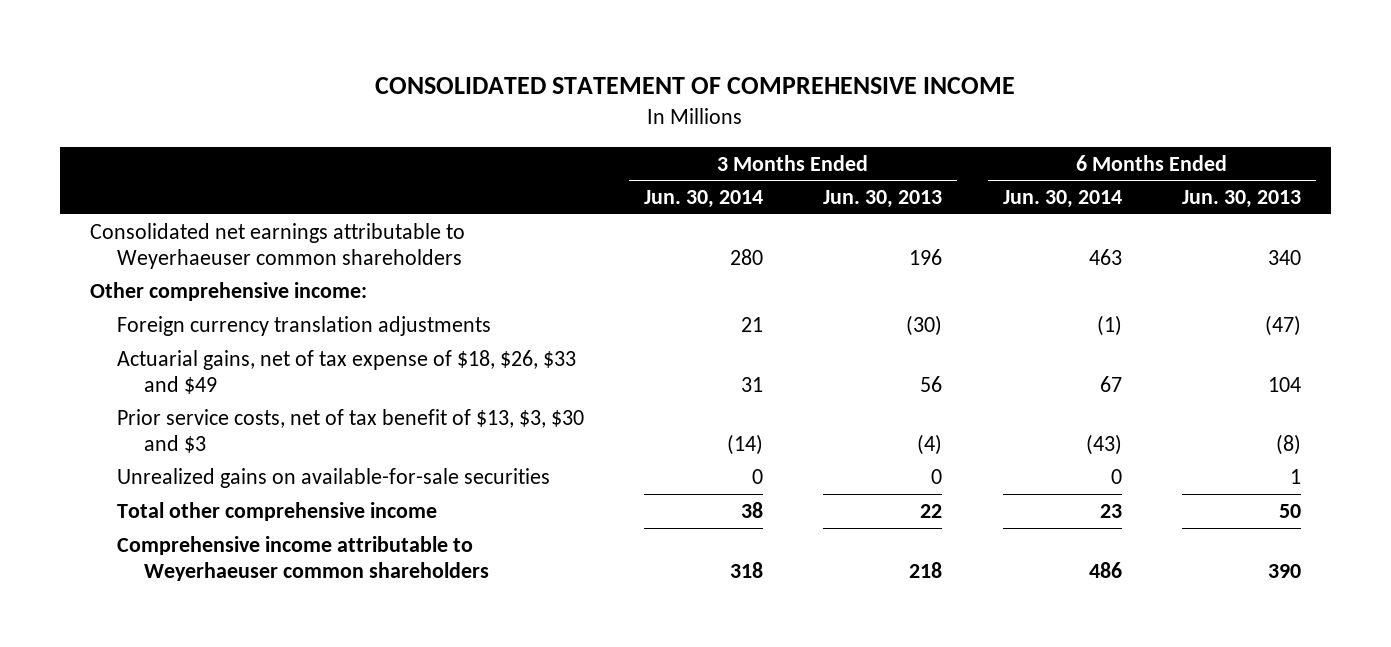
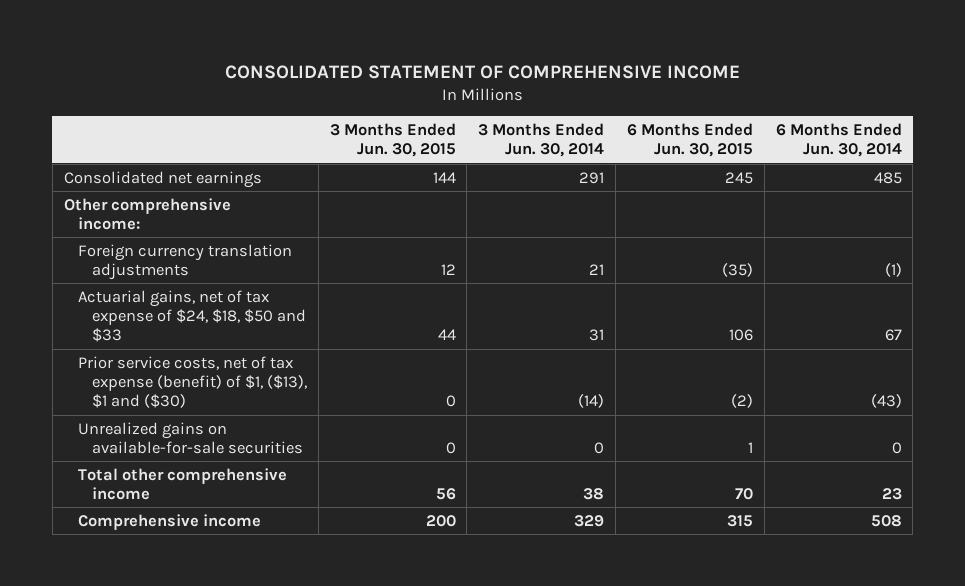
- | 3 Months Ended Jun. 30, 2014 | 3 Months Ended Jun. 30, 2013 | 6 Months Ended Jun. 30, 2014 | 6 Months Ended Jun. 30, 2013
+ | 3 Months Ended Jun. 30, 2015 | 3 Months Ended Jun. 30, 2014 | 6 Months Ended Jun. 30, 2015 | 6 Months Ended Jun. 30, 2014
- Consolidated net earnings attributable to Weyerhaeuser common shareholders | 280 | 196 | 463 | 340
+ Consolidated net earnings | 144 | 291 | 245 | 485
- Actuarial gains, net of tax expense of $18, $26, $33 and $49 | 31 | 56 | 67 | 104
- Prior service costs, net of tax benefit of $13, $3, $30 and $3 | (14) | (4) | (43) | (8)
+ Actuarial gains, net of tax expense of $24, $18, $50 and $33 | 44 | 31 | 106 | 67
+ Prior service costs, net of tax expense (benefit) of $1, ($13), $1 and ($30) | 0 | (14) | (2) | (43)
- Comprehensive income attributable to Weyerhaeuser common shareholders | 318 | 218 | 486 | 390
+ Comprehensive income | 200 | 329 | 315 | 508

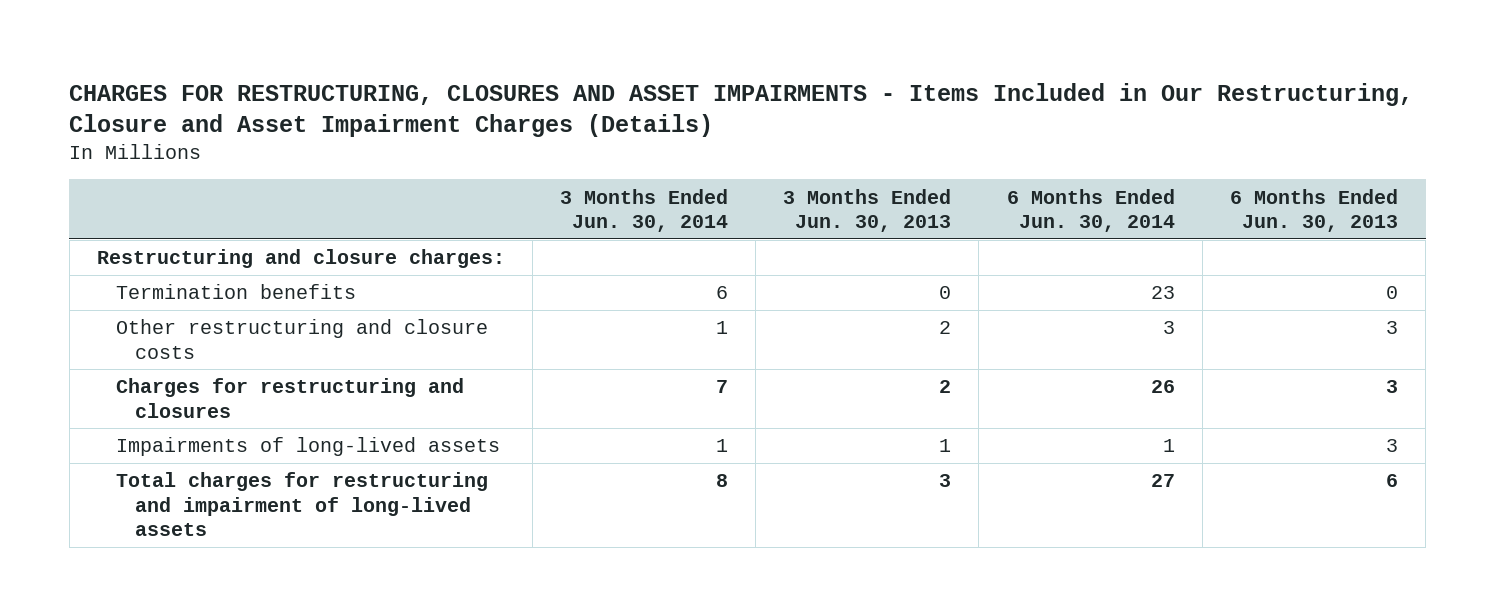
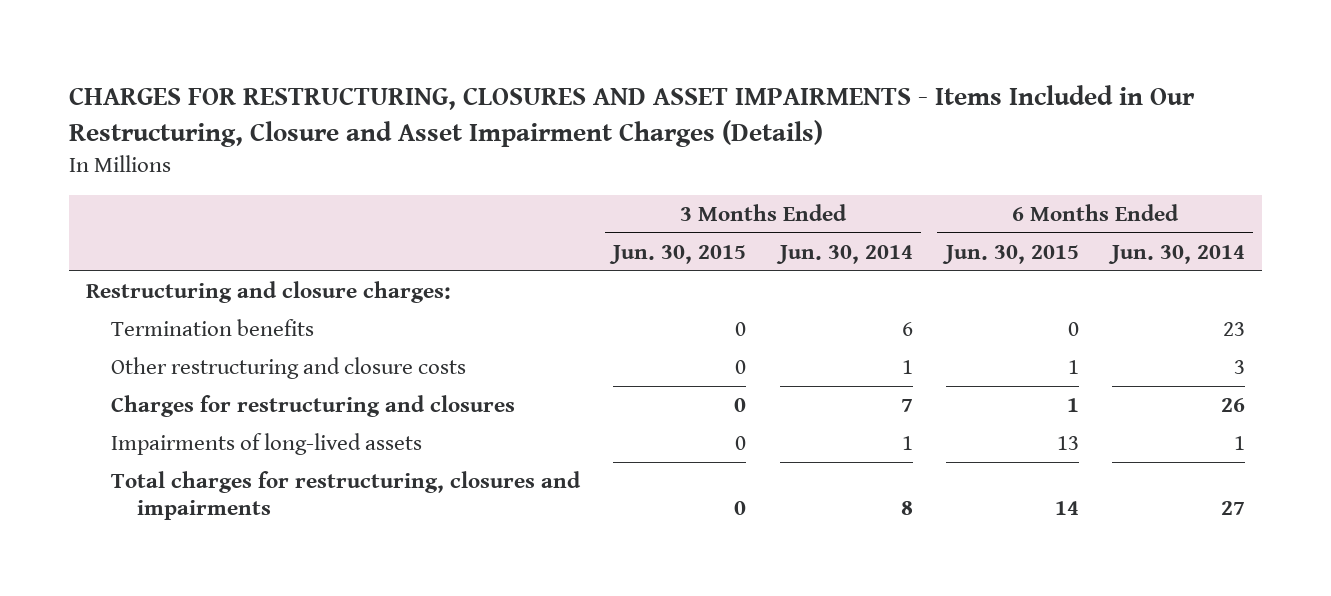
- | 3 Months Ended Jun. 30, 2014 | 3 Months Ended Jun. 30, 2013 | 6 Months Ended Jun. 30, 2014 | 6 Months Ended Jun. 30, 2013
+ | 3 Months Ended Jun. 30, 2015 | 3 Months Ended Jun. 30, 2014 | 6 Months Ended Jun. 30, 2015 | 6 Months Ended Jun. 30, 2014
- Total charges for restructuring and impairment of long-lived assets | 8 | 3 | 27 | 6
+ Total charges for restructuring, closures and impairments | 0 | 8 | 14 | 27

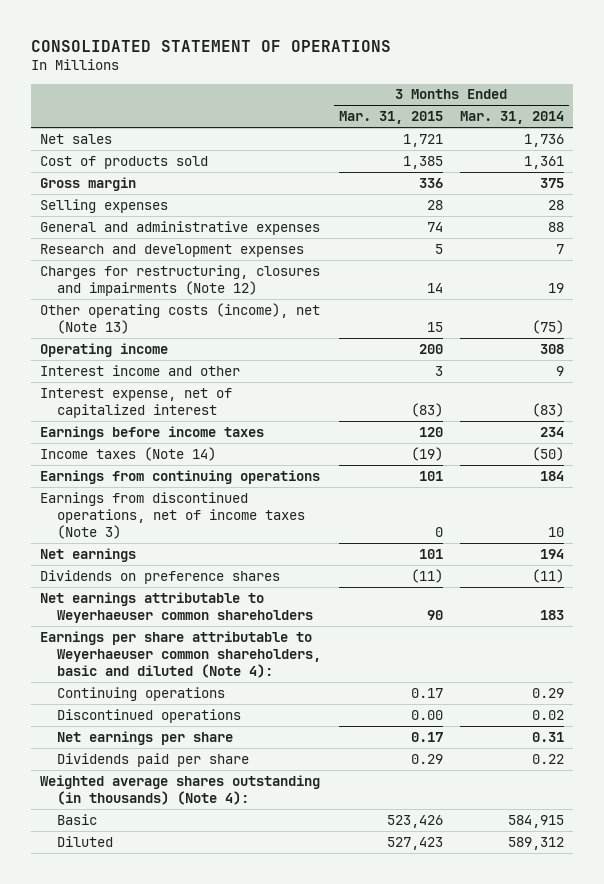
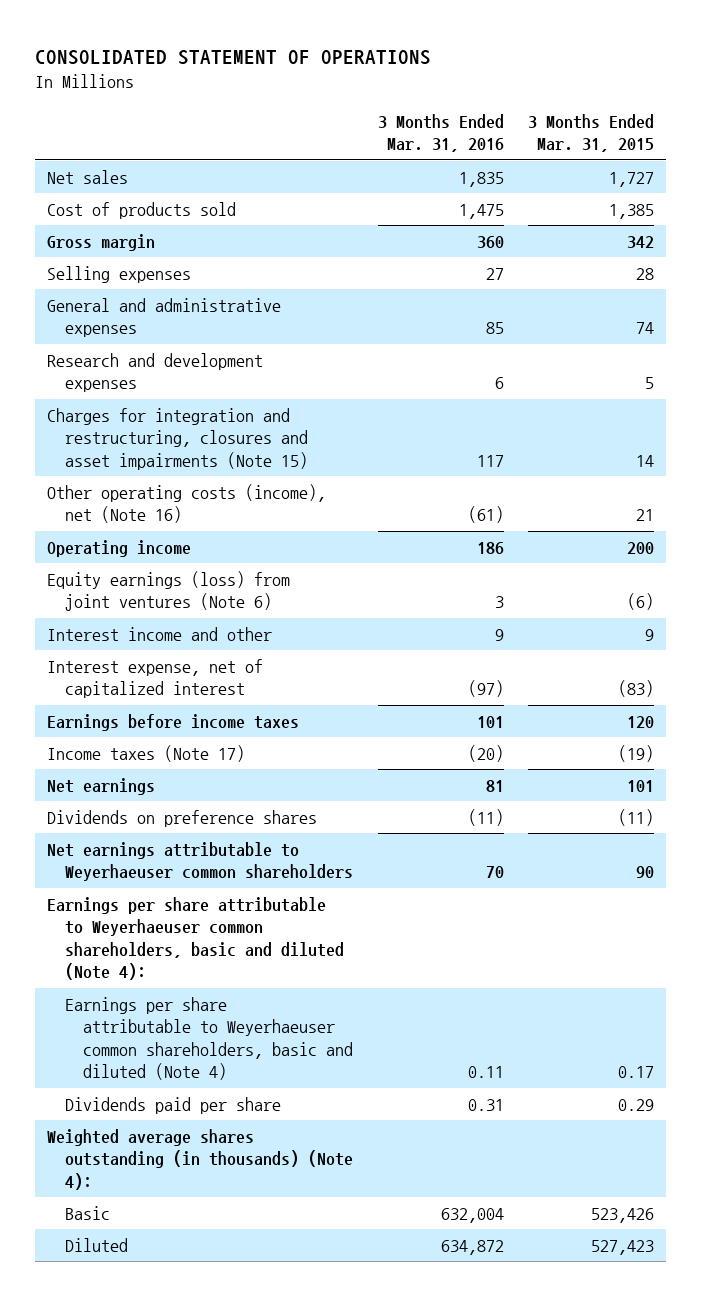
- | 3 Months Ended Mar. 31, 2015 | 3 Months Ended Mar. 31, 2014
+ | 3 Months Ended Mar. 31, 2016 | 3 Months Ended Mar. 31, 2015
- Net sales | 1,721 | 1,736
+ Net sales | 1,835 | 1,727
- Gross margin | 336 | 375
+ Gross margin | 360 | 342
- Charges for restructuring, closures and impairments (Note 12) | 14 | 19
- Other operating costs (income), net (Note 13) | 15 | (75)
+ Charges for integration and restructuring, closures and asset impairments (Note 15) | 117 | 14
+ Other operating costs (income), net (Note 16) | (61) | 21
- Interest income and other | 3 | 9
+ Equity earnings (loss) from joint ventures (Note 6) | 3 | (6)
+ Interest income and other | 9 | 9
- Income taxes (Note 14) | (19) | (50)
- Earnings from continuing operations | 101 | 184
- Earnings from discontinued operations, net of income taxes (Note 3) | 0 | 10
+ Income taxes (Note 17) | (20) | (19)
- Continuing operations | 0.17 | 0.29
- Discontinued operations | 0.00 | 0.02
- Net earnings per share | 0.17 | 0.31
+ Earnings per share attributable to Weyerhaeuser common shareholders, basic and diluted (Note 4) | 0.11 | 0.17

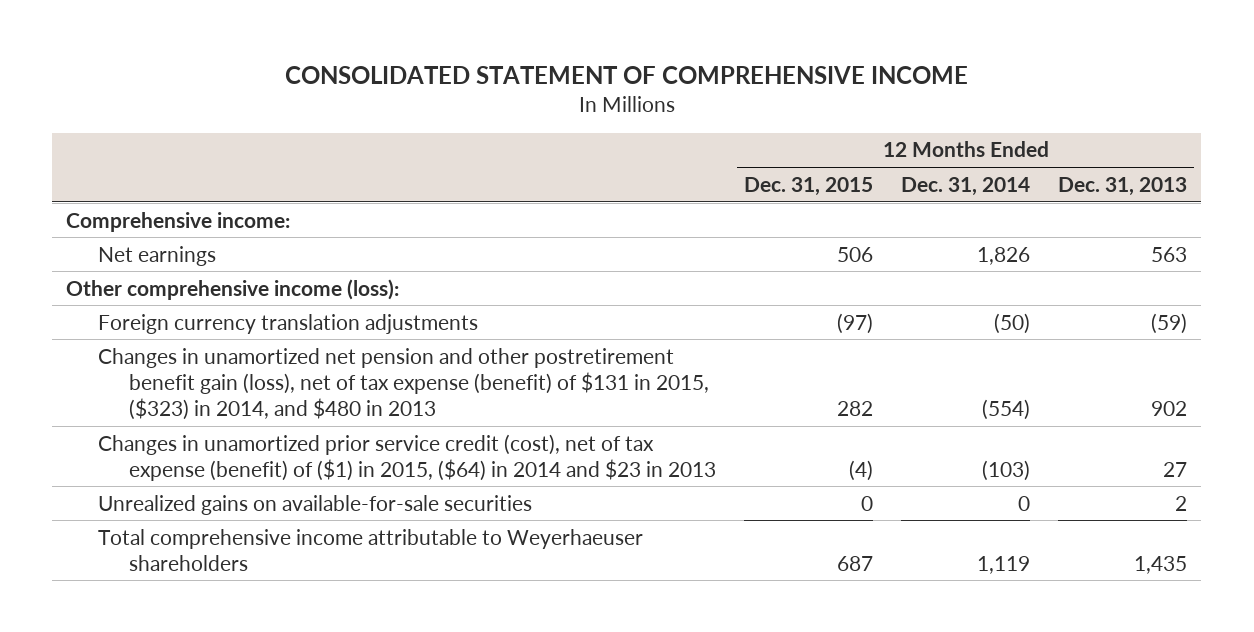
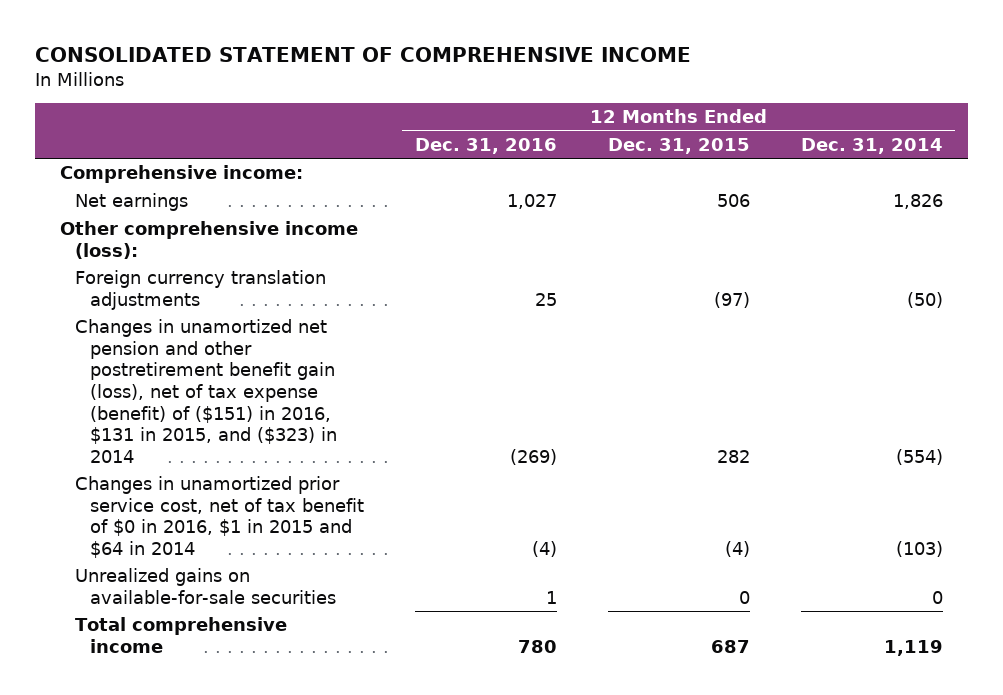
- | 12 Months Ended Dec. 31, 2015 | 12 Months Ended Dec. 31, 2014 | 12 Months Ended Dec. 31, 2013
+ | 12 Months Ended Dec. 31, 2016 | 12 Months Ended Dec. 31, 2015 | 12 Months Ended Dec. 31, 2014
- Changes in unamortized net pension and other postretirement benefit gain (loss), net of tax expense (benefit) of $131 in 2015, ($323) in 2014, and $480 in 2013 | 282 | (554) | 902
- Changes in unamortized prior service credit (cost), net of tax expense (benefit) of ($1) in 2015, ($64) in 2014 and $23 in 2013 | (4) | (103) | 27
+ Changes in unamortized net pension and other postretirement benefit gain (loss), net of tax expense (benefit) of ($151) in 2016, $131 in 2015, and ($323) in 2014 | (269) | 282 | (554)
+ Changes in unamortized prior service cost, net of tax benefit of $0 in 2016, $1 in 2015 and $64 in 2014 | (4) | (4) | (103)
- Total comprehensive income attributable to Weyerhaeuser shareholders | 687 | 1,119 | 1,435
+ Total comprehensive income | 780 | 687 | 1,119

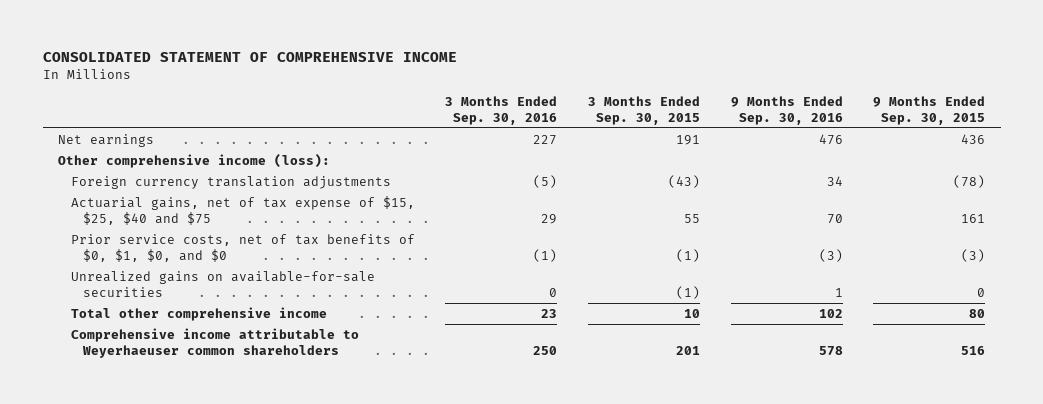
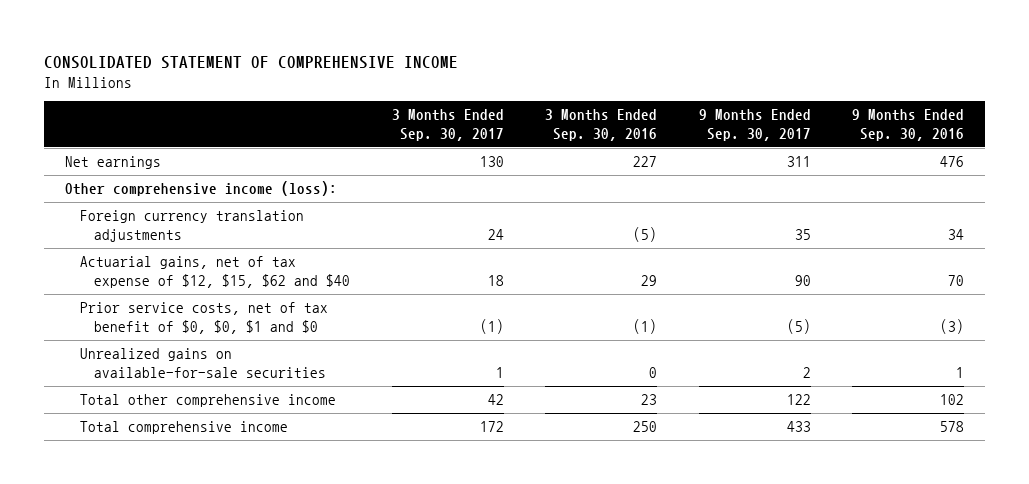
- | 3 Months Ended Sep. 30, 2016 | 3 Months Ended Sep. 30, 2015 | 9 Months Ended Sep. 30, 2016 | 9 Months Ended Sep. 30, 2015
+ | 3 Months Ended Sep. 30, 2017 | 3 Months Ended Sep. 30, 2016 | 9 Months Ended Sep. 30, 2017 | 9 Months Ended Sep. 30, 2016
- Actuarial gains, net of tax expense of $15, $25, $40 and $75 | 29 | 55 | 70 | 161
- Prior service costs, net of tax benefits of $0, $1, $0, and $0 | (1) | (1) | (3) | (3)
+ Actuarial gains, net of tax expense of $12, $15, $62 and $40 | 18 | 29 | 90 | 70
+ Prior service costs, net of tax benefit of $0, $0, $1 and $0 | (1) | (1) | (5) | (3)
- Comprehensive income attributable to Weyerhaeuser common shareholders | 250 | 201 | 578 | 516
+ Total comprehensive income | 172 | 250 | 433 | 578

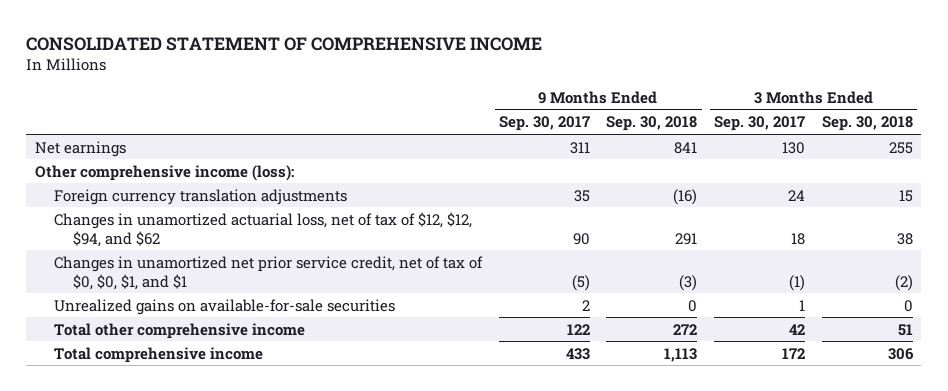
- | 3 Months Ended Sep. 30, 2017 | 3 Months Ended Sep. 30, 2016 | 9 Months Ended Sep. 30, 2017 | 9 Months Ended Sep. 30, 2016
+ | 9 Months Ended Sep. 30, 2017 | 9 Months Ended Sep. 30, 2018 | 3 Months Ended Sep. 30, 2017 | 3 Months Ended Sep. 30, 2018
- Actuarial gains, net of tax expense of $12, $15, $62 and $40 | 18 | 29 | 90 | 70
- Prior service costs, net of tax benefit of $0, $0, $1 and $0 | (1) | (1) | (5) | (3)
+ Changes in unamortized actuarial loss, net of tax of $12, $12, $94, and $62 | 90 | 291 | 18 | 38
+ Changes in unamortized net prior service credit, net of tax of $0, $0, $1, and $1 | (5) | (3) | (1) | (2)

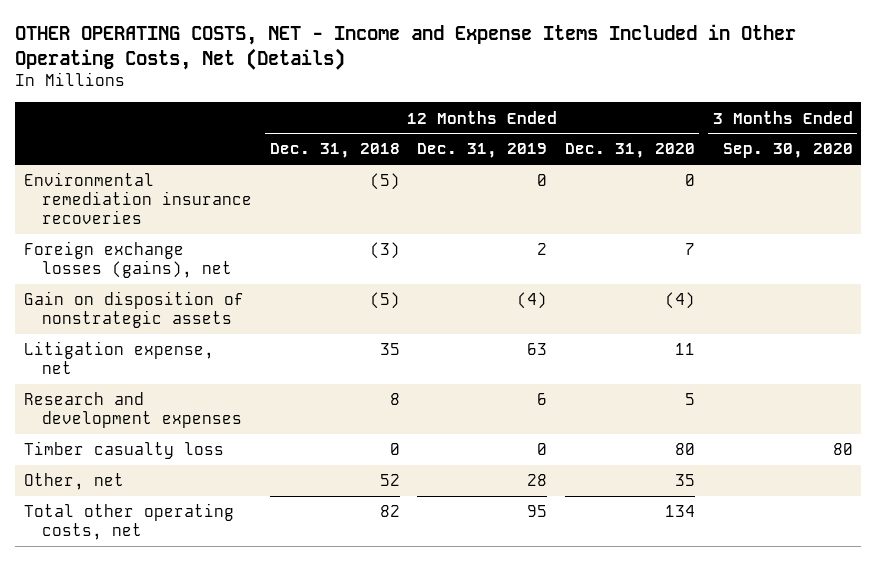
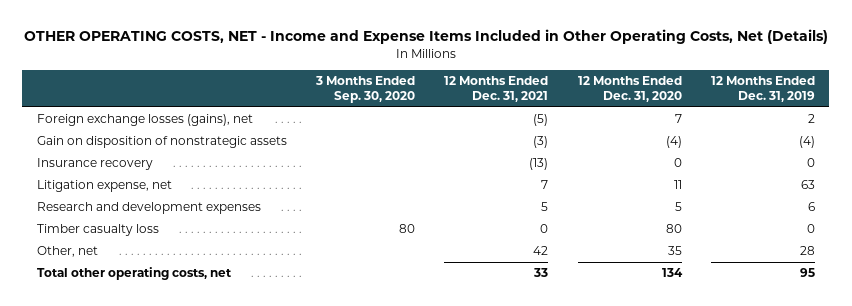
- | 12 Months Ended Dec. 31, 2018 | 12 Months Ended Dec. 31, 2019 | 12 Months Ended Dec. 31, 2020 | 3 Months Ended Sep. 30, 2020
+ | 3 Months Ended Sep. 30, 2020 | 12 Months Ended Dec. 31, 2021 | 12 Months Ended Dec. 31, 2020 | 12 Months Ended Dec. 31, 2019
- Environmental remediation insurance recoveries | (5) | 0 | 0 |
+ Insurance recovery | | (13) | 0 | 0

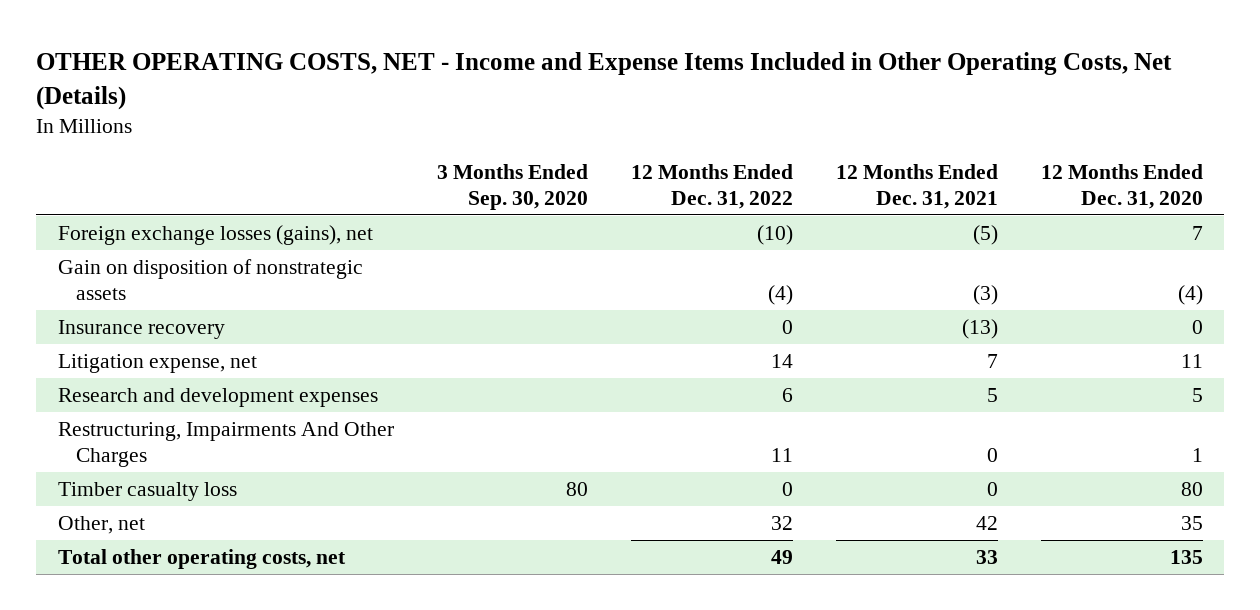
- | 3 Months Ended Sep. 30, 2020 | 12 Months Ended Dec. 31, 2021 | 12 Months Ended Dec. 31, 2020 | 12 Months Ended Dec. 31, 2019
+ | 3 Months Ended Sep. 30, 2020 | 12 Months Ended Dec. 31, 2022 | 12 Months Ended Dec. 31, 2021 | 12 Months Ended Dec. 31, 2020
+ Restructuring, Impairments And Other Charges | | 11 | 0 | 1
- Total other operating costs, net | | 33 | 134 | 95
+ Total other operating costs, net | | 49 | 33 | 135

